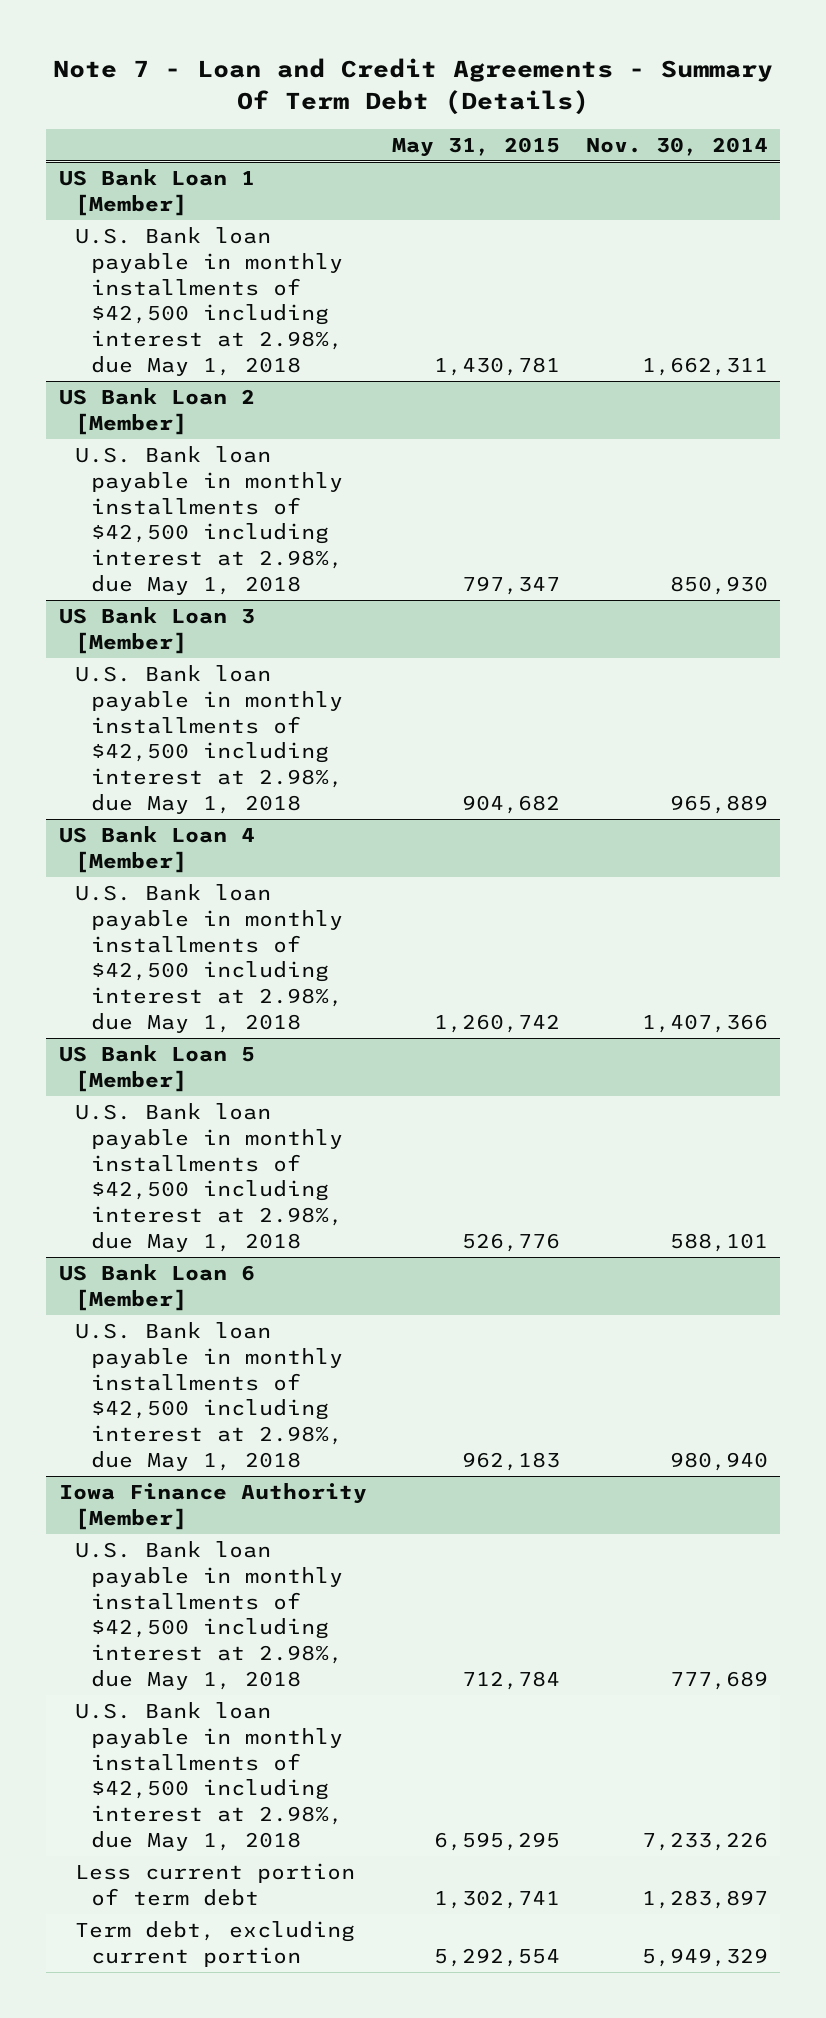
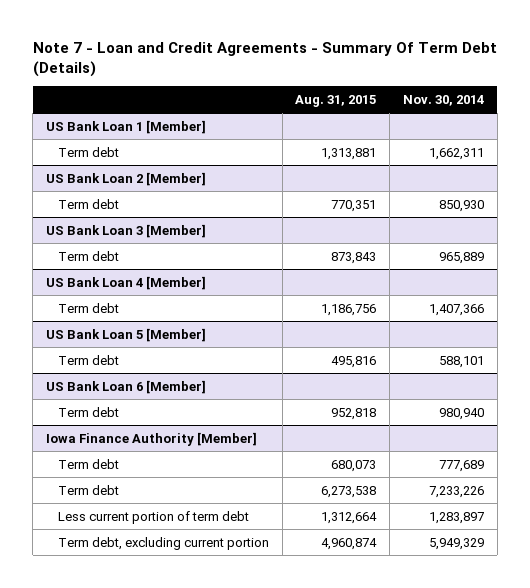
- | May 31, 2015 | Nov. 30, 2014
+ | Aug. 31, 2015 | Nov. 30, 2014
@ US Bank Loan 1 [Member]
- U.S. Bank loan payable in monthly installments of $42,500 including interest at 2.98%, due May 1, 2018 | 1,430,781 | 1,662,311
+ Term debt | 1,313,881 | 1,662,311
@ US Bank Loan 2 [Member]
- U.S. Bank loan payable in monthly installments of $42,500 including interest at 2.98%, due May 1, 2018 | 797,347 | 850,930
+ Term debt | 770,351 | 850,930
@ US Bank Loan 3 [Member]
- U.S. Bank loan payable in monthly installments of $42,500 including interest at 2.98%, due May 1, 2018 | 904,682 | 965,889
+ Term debt | 873,843 | 965,889
@ US Bank Loan 4 [Member]
- U.S. Bank loan payable in monthly installments of $42,500 including interest at 2.98%, due May 1, 2018 | 1,260,742 | 1,407,366
+ Term debt | 1,186,756 | 1,407,366
@ US Bank Loan 5 [Member]
- U.S. Bank loan payable in monthly installments of $42,500 including interest at 2.98%, due May 1, 2018 | 526,776 | 588,101
+ Term debt | 495,816 | 588,101
@ US Bank Loan 6 [Member]
- U.S. Bank loan payable in monthly installments of $42,500 including interest at 2.98%, due May 1, 2018 | 962,183 | 980,940
+ Term debt | 952,818 | 980,940
@ Iowa Finance Authority [Member]
- U.S. Bank loan payable in monthly installments of $42,500 including interest at 2.98%, due May 1, 2018 | 712,784 | 777,689
- U.S. Bank loan payable in monthly installments of $42,500 including interest at 2.98%, due May 1, 2018 | 6,595,295 | 7,233,226
+ Term debt | 680,073 | 777,689
+ Term debt | 6,273,538 | 7,233,226

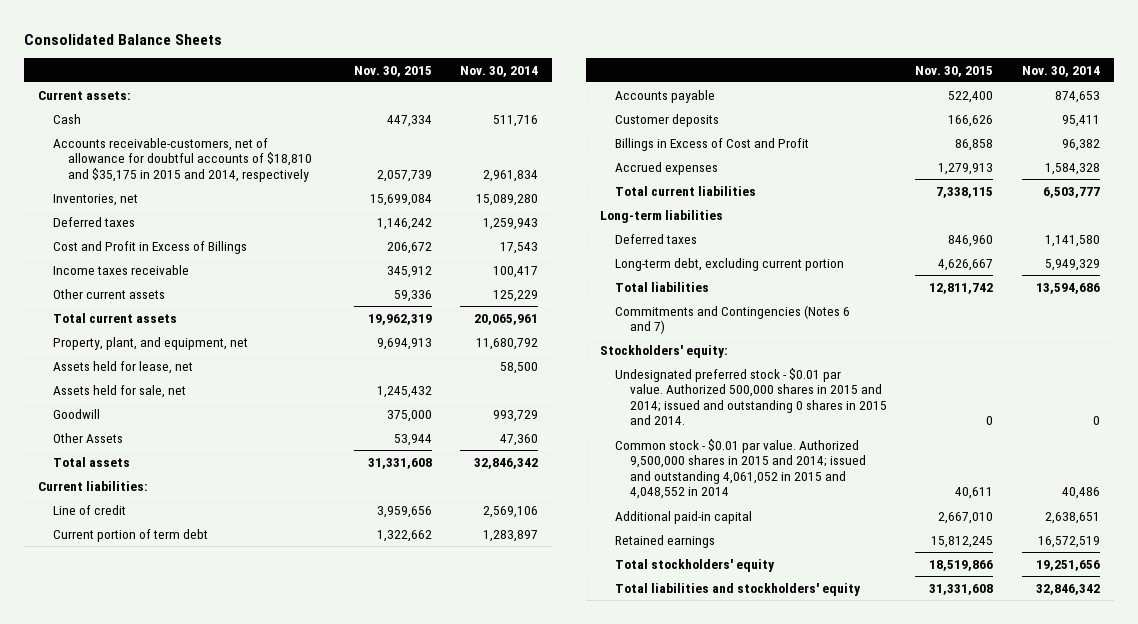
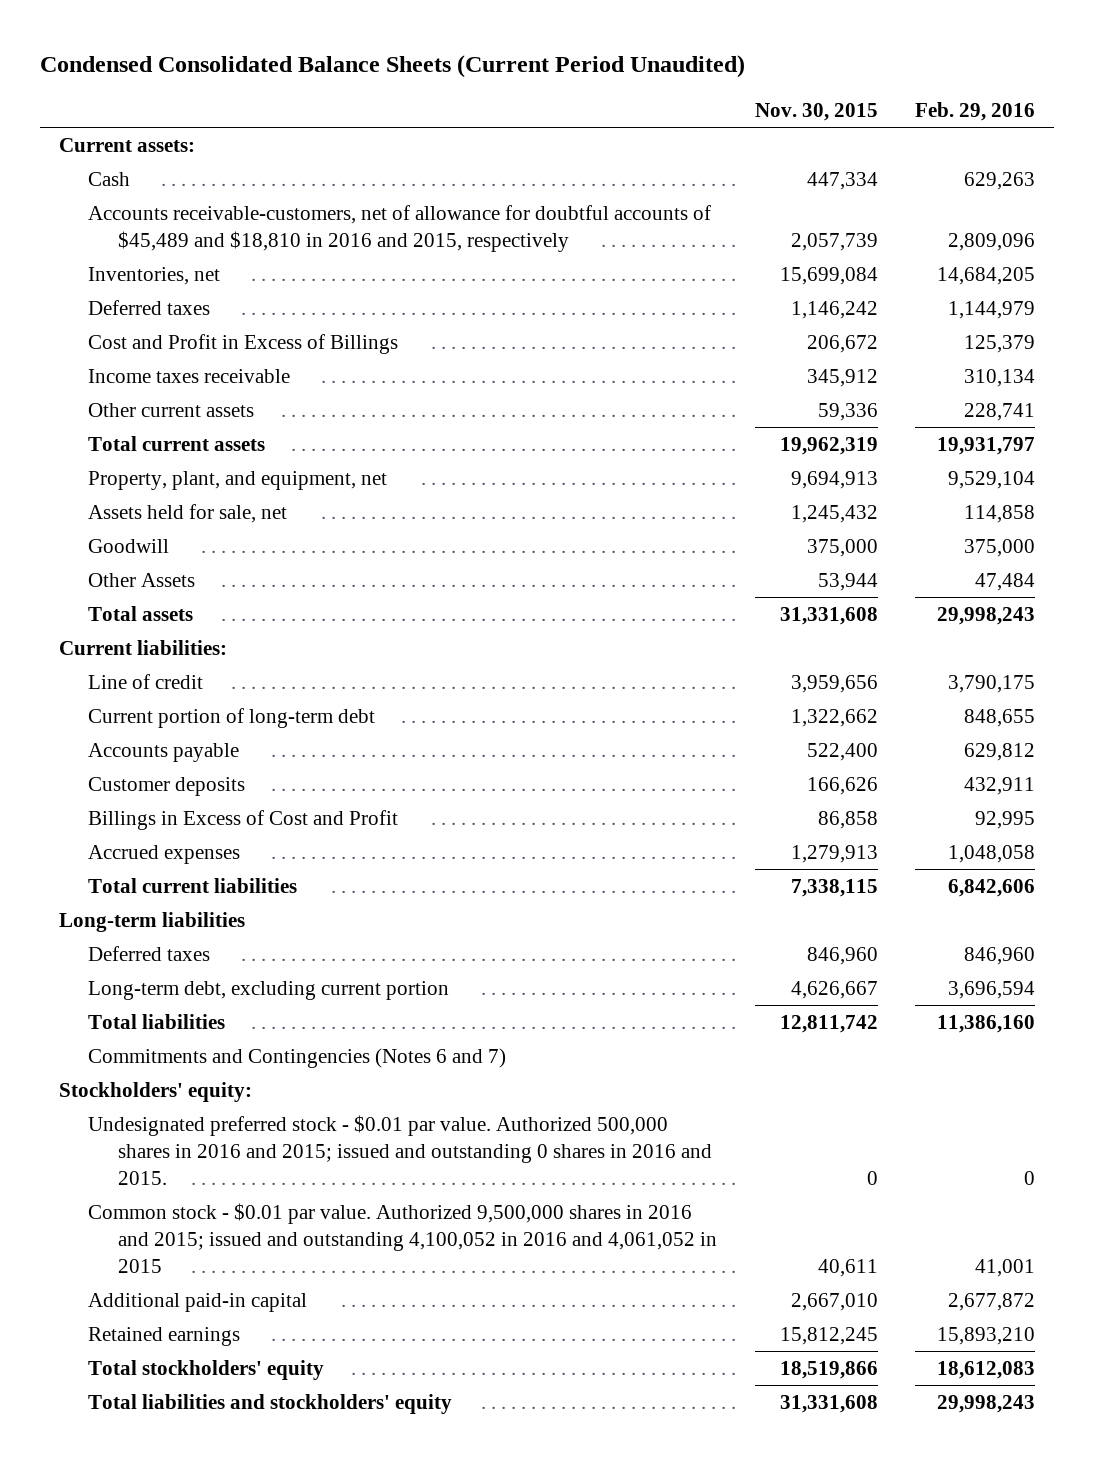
- Consolidated Balance Sheets
+ Condensed Consolidated Balance Sheets (Current Period Unaudited)
- | Nov. 30, 2015 | Nov. 30, 2014
+ | Nov. 30, 2015 | Feb. 29, 2016
- Accounts receivable-customers, net of allowance for doubtful accounts of $18,810 and $35,175 in 2015 and 2014, respectively | 2,057,739 | 2,961,834
+ Accounts receivable-customers, net of allowance for doubtful accounts of $45,489 and $18,810 in 2016 and 2015, respectively | 2,057,739 | 2,809,096
- Assets held for lease, net | | 58,500
- Current portion of term debt | 1,322,662 | 1,283,897
+ Current portion of long-term debt | 1,322,662 | 848,655
- Undesignated preferred stock - $0.01 par value. Authorized 500,000 shares in 2015 and 2014; issued and outstanding 0 shares in 2015 and 2014. | 0 | 0
- Common stock - $0.01 par value. Authorized 9,500,000 shares in 2015 and 2014; issued and outstanding 4,061,052 in 2015 and 4,048,552 in 2014 | 40,611 | 40,486
+ Undesignated preferred stock - $0.01 par value. Authorized 500,000 shares in 2016 and 2015; issued and outstanding 0 shares in 2016 and 2015. | 0 | 0
+ Common stock - $0.01 par value. Authorized 9,500,000 shares in 2016 and 2015; issued and outstanding 4,100,052 in 2016 and 4,061,052 in 2015 | 40,611 | 41,001

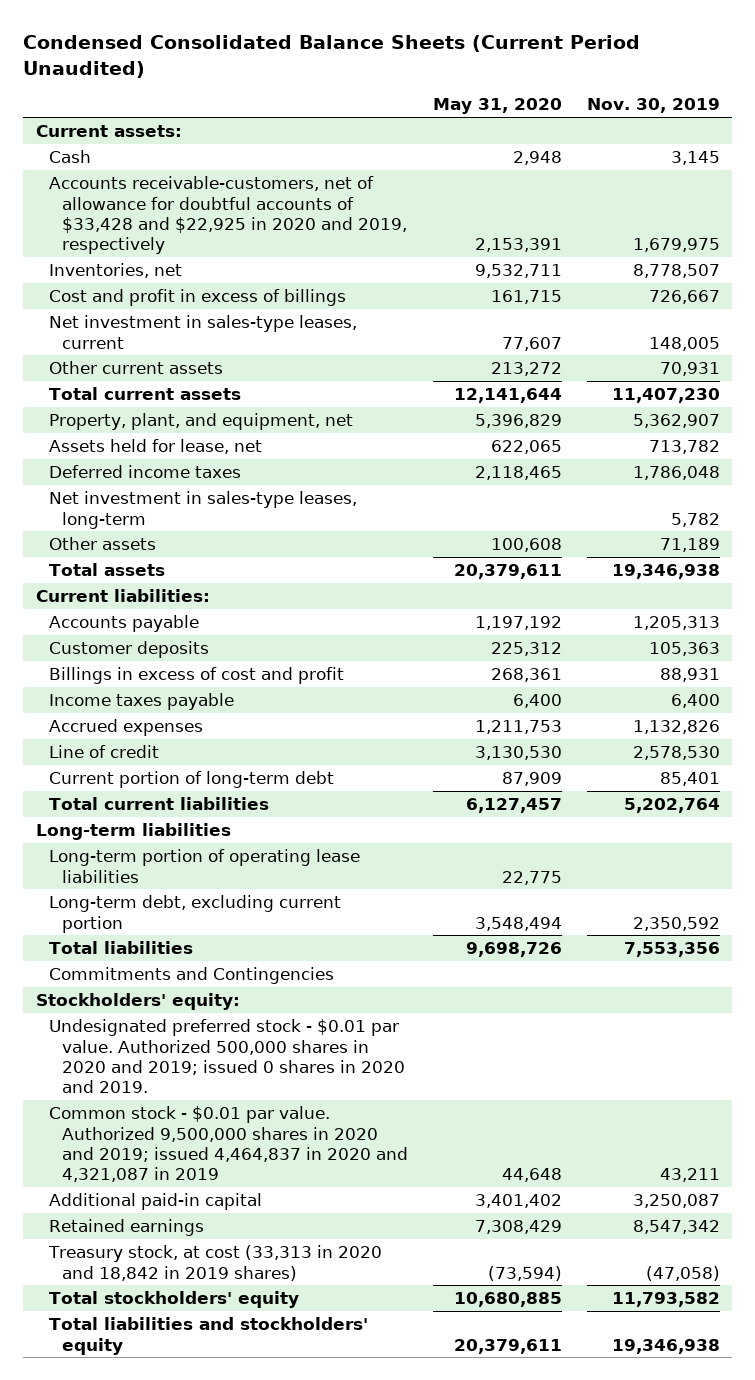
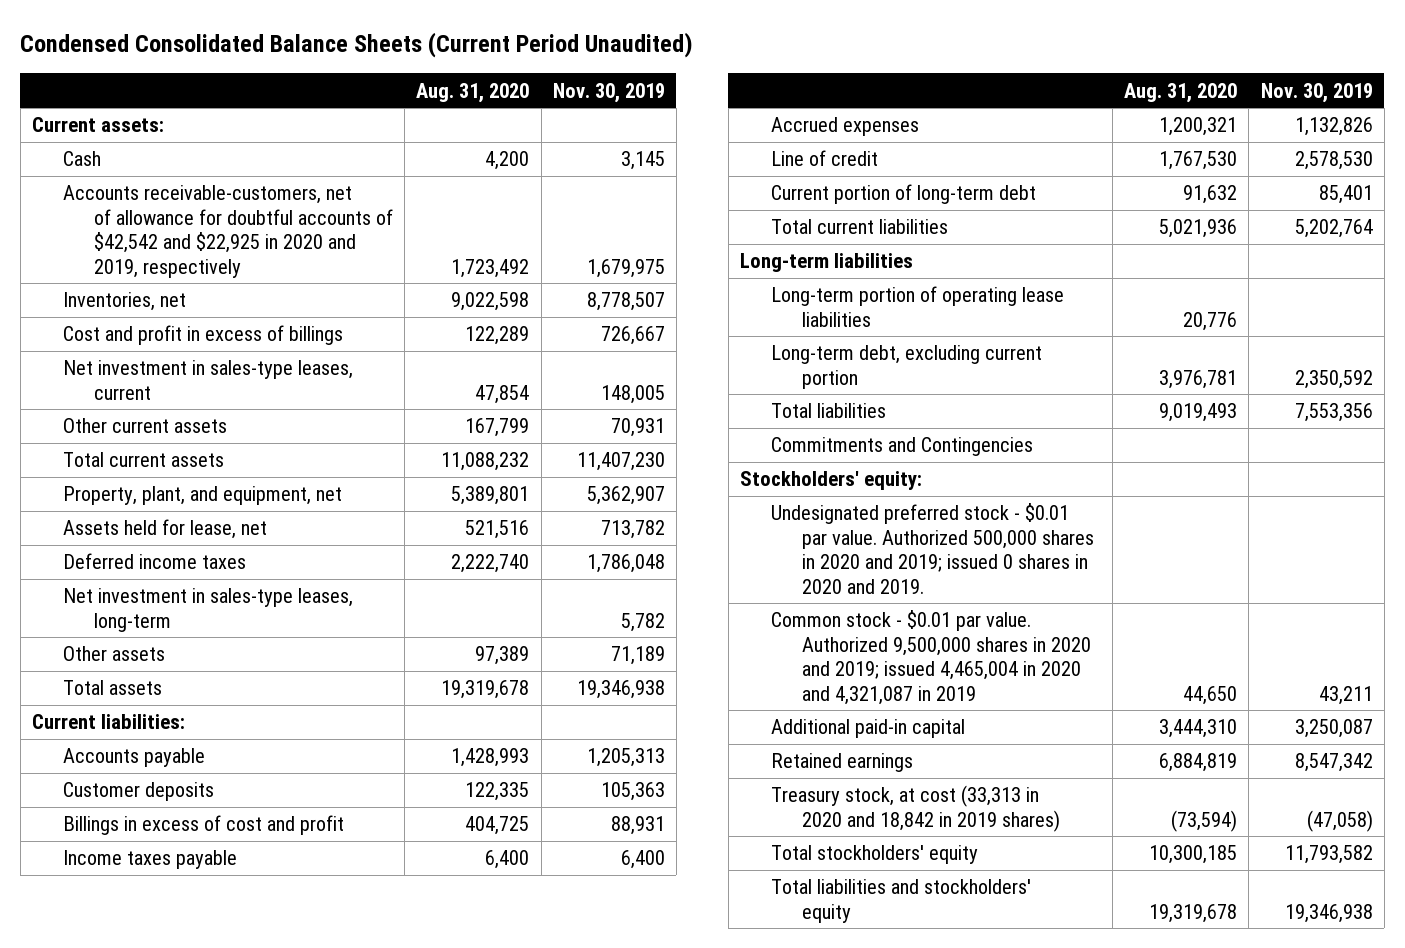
- | May 31, 2020 | Nov. 30, 2019
+ | Aug. 31, 2020 | Nov. 30, 2019
- Accounts receivable-customers, net of allowance for doubtful accounts of $33,428 and $22,925 in 2020 and 2019, respectively | 2,153,391 | 1,679,975
+ Accounts receivable-customers, net of allowance for doubtful accounts of $42,542 and $22,925 in 2020 and 2019, respectively | 1,723,492 | 1,679,975
- Common stock - $0.01 par value. Authorized 9,500,000 shares in 2020 and 2019; issued 4,464,837 in 2020 and 4,321,087 in 2019 | 44,648 | 43,211
+ Common stock - $0.01 par value. Authorized 9,500,000 shares in 2020 and 2019; issued 4,465,004 in 2020 and 4,321,087 in 2019 | 44,650 | 43,211

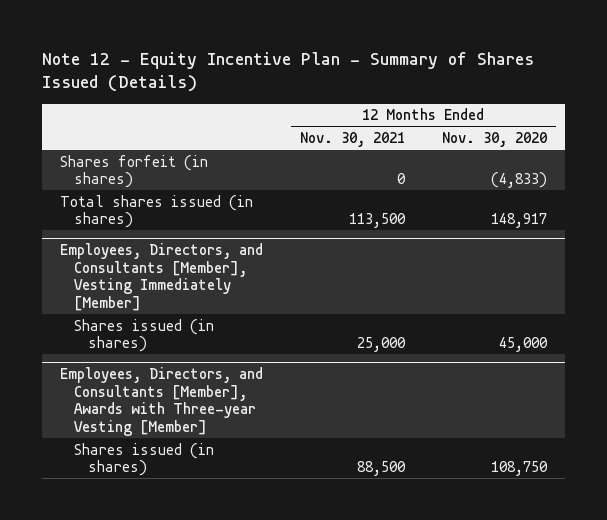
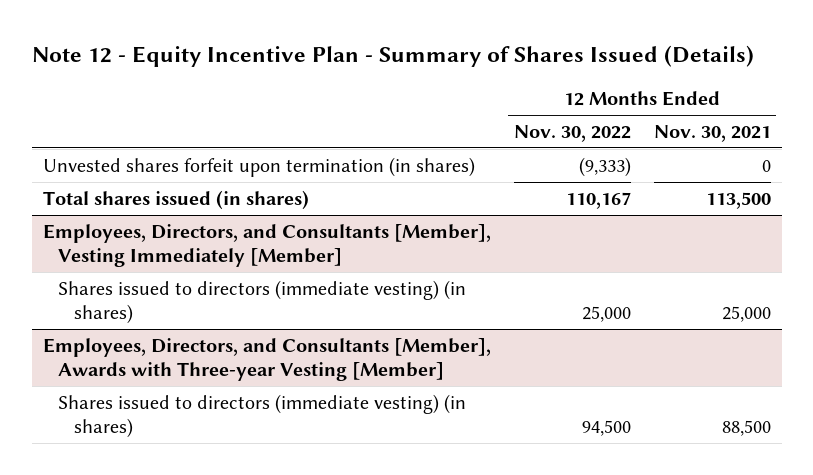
- | 12 Months Ended Nov. 30, 2021 | 12 Months Ended Nov. 30, 2020
+ | 12 Months Ended Nov. 30, 2022 | 12 Months Ended Nov. 30, 2021
- Shares forfeit (in shares) | 0 | (4,833)
+ Unvested shares forfeit upon termination (in shares) | (9,333) | 0
@ Employees, Directors, and Consultants [Member], Vesting Immediately [Member]
- Shares issued (in shares) | 25,000 | 45,000
+ Shares issued to directors (immediate vesting) (in shares) | 25,000 | 25,000
@ Employees, Directors, and Consultants [Member], Awards with Three-year Vesting [Member]
- Shares issued (in shares) | 88,500 | 108,750
+ Shares issued to directors (immediate vesting) (in shares) | 94,500 | 88,500

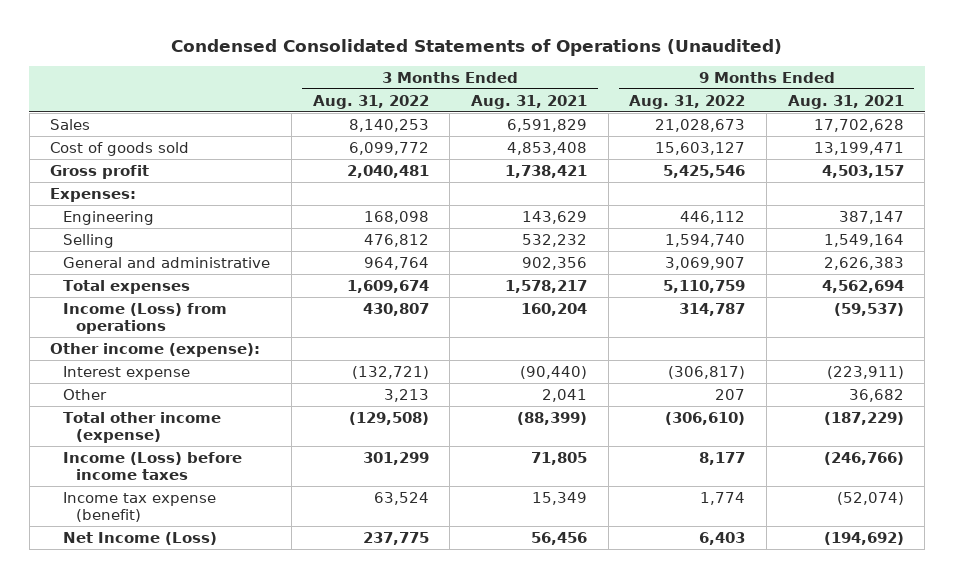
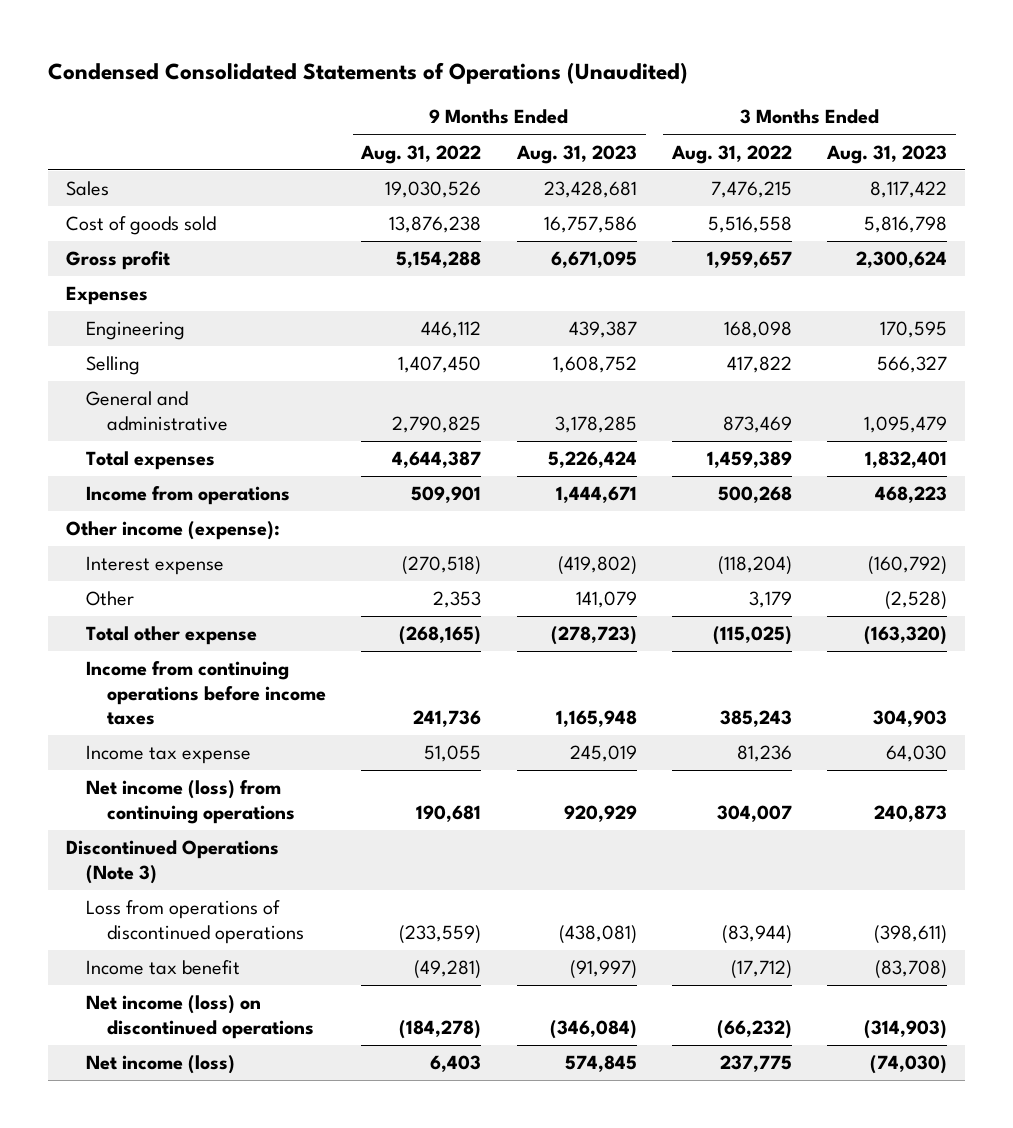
- | 3 Months Ended Aug. 31, 2022 | 3 Months Ended Aug. 31, 2021 | 9 Months Ended Aug. 31, 2022 | 9 Months Ended Aug. 31, 2021
+ | 9 Months Ended Aug. 31, 2022 | 9 Months Ended Aug. 31, 2023 | 3 Months Ended Aug. 31, 2022 | 3 Months Ended Aug. 31, 2023
- Sales | 8,140,253 | 6,591,829 | 21,028,673 | 17,702,628
- Cost of goods sold | 6,099,772 | 4,853,408 | 15,603,127 | 13,199,471
- Gross profit | 2,040,481 | 1,738,421 | 5,425,546 | 4,503,157
- Expenses:
+ Sales | 19,030,526 | 23,428,681 | 7,476,215 | 8,117,422
+ Cost of goods sold | 13,876,238 | 16,757,586 | 5,516,558 | 5,816,798
+ Gross profit | 5,154,288 | 6,671,095 | 1,959,657 | 2,300,624
+ Expenses
- Selling | 476,812 | 532,232 | 1,594,740 | 1,549,164
- General and administrative | 964,764 | 902,356 | 3,069,907 | 2,626,383
- Total expenses | 1,609,674 | 1,578,217 | 5,110,759 | 4,562,694
- Income (Loss) from operations | 430,807 | 160,204 | 314,787 | (59,537)
+ Selling | 1,407,450 | 1,608,752 | 417,822 | 566,327
+ General and administrative | 2,790,825 | 3,178,285 | 873,469 | 1,095,479
+ Total expenses | 4,644,387 | 5,226,424 | 1,459,389 | 1,832,401
+ Income from operations | 509,901 | 1,444,671 | 500,268 | 468,223
- Interest expense | (132,721) | (90,440) | (306,817) | (223,911)
- Other | 3,213 | 2,041 | 207 | 36,682
- Total other income (expense) | (129,508) | (88,399) | (306,610) | (187,229)
- Income (Loss) before income taxes | 301,299 | 71,805 | 8,177 | (246,766)
- Income tax expense (benefit) | 63,524 | 15,349 | 1,774 | (52,074)
- Net Income (Loss) | 237,775 | 56,456 | 6,403 | (194,692)
+ Interest expense | (270,518) | (419,802) | (118,204) | (160,792)
+ Other | 2,353 | 141,079 | 3,179 | (2,528)
+ Total other expense | (268,165) | (278,723) | (115,025) | (163,320)
+ Income from continuing operations before income taxes | 241,736 | 1,165,948 | 385,243 | 304,903
+ Income tax expense | 51,055 | 245,019 | 81,236 | 64,030
+ Net income (loss) from continuing operations | 190,681 | 920,929 | 304,007 | 240,873
+ Discontinued Operations (Note 3)
+ Loss from operations of discontinued operations | (233,559) | (438,081) | (83,944) | (398,611)
+ Income tax benefit | (49,281) | (91,997) | (17,712) | (83,708)
+ Net income (loss) on discontinued operations | (184,278) | (346,084) | (66,232) | (314,903)
+ Net income (loss) | 6,403 | 574,845 | 237,775 | (74,030)

